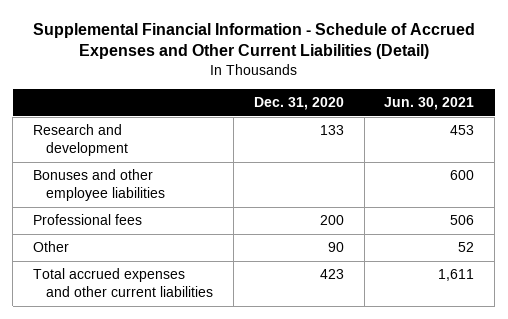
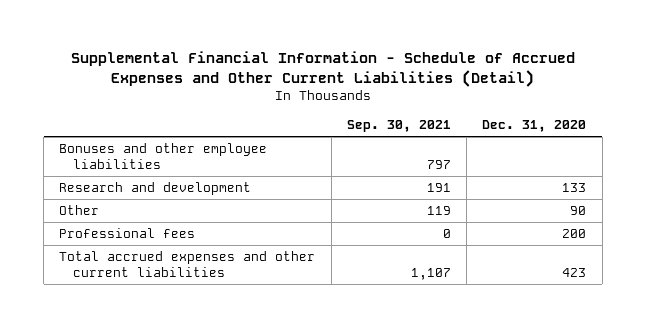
- | Dec. 31, 2020 | Jun. 30, 2021
+ | Sep. 30, 2021 | Dec. 31, 2020
moved down: Research and development | 191 | 133
moved down: Professional fees | 0 | 200

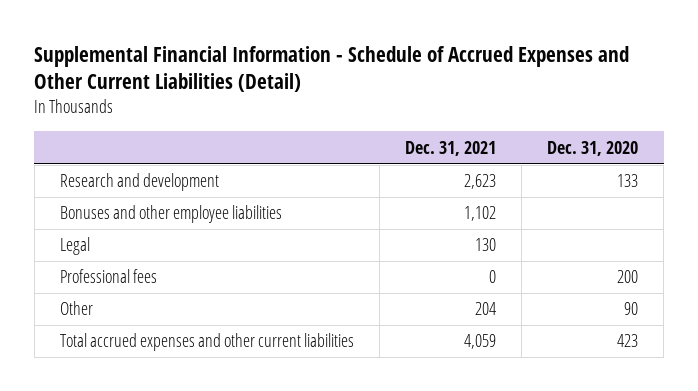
- | Sep. 30, 2021 | Dec. 31, 2020
+ | Dec. 31, 2021 | Dec. 31, 2020
moved down: Bonuses and other employee liabilities | 1,102 |
+ Legal | 130 |
moved down: Other | 204 | 90

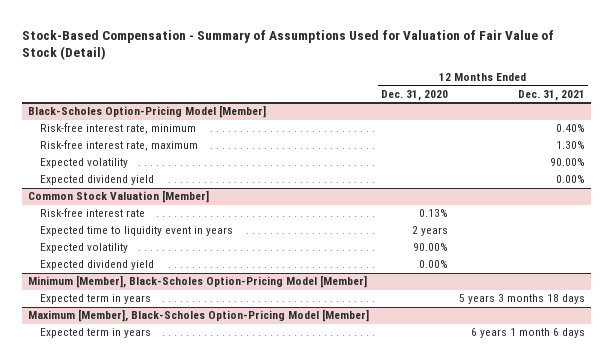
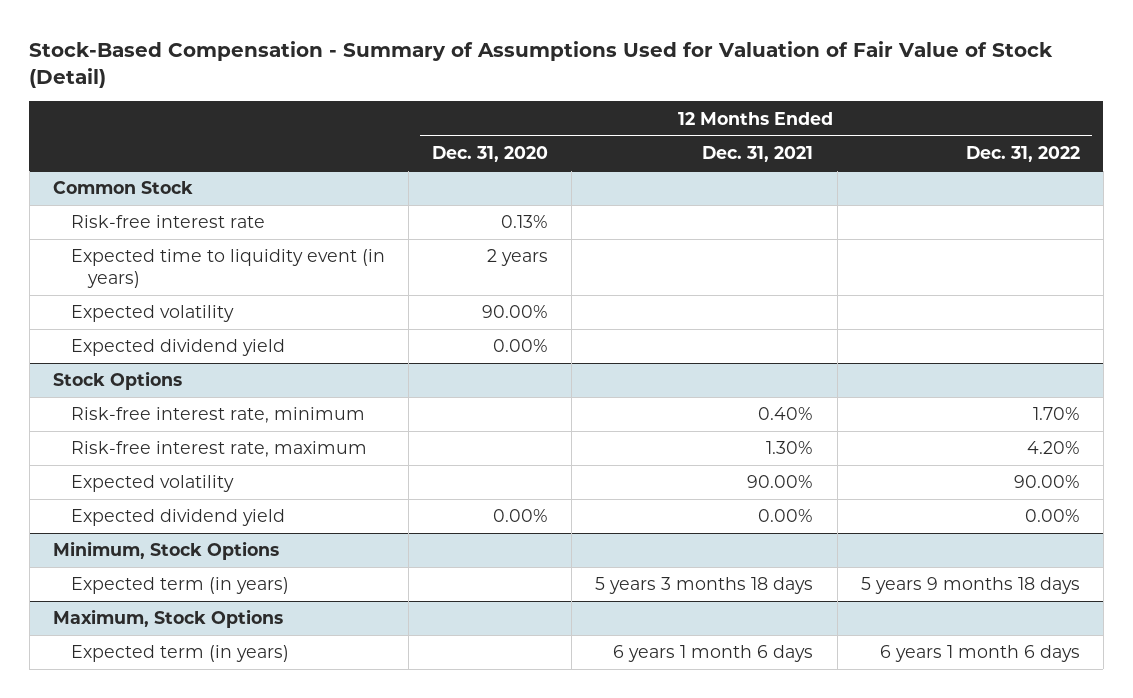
- | 12 Months Ended Dec. 31, 2020 | 12 Months Ended Dec. 31, 2021
+ | 12 Months Ended Dec. 31, 2020 | 12 Months Ended Dec. 31, 2021 | 12 Months Ended Dec. 31, 2022
- Black-Scholes Option-Pricing Model [Member]
- Risk-free interest rate, minimum | | 0.40%
- Risk-free interest rate, maximum | | 1.30%
- Expected volatility | | 90.00%
- Expected dividend yield | | 0.00%
- Common Stock Valuation [Member]
+ Common Stock
- Expected time to liquidity event in years | 2 years |
+ Expected time to liquidity event (in years) | 2 years | |
- Minimum [Member], Black-Scholes Option-Pricing Model [Member]
- Expected term in years | | 5 years 3 months 18 days
- Maximum [Member], Black-Scholes Option-Pricing Model [Member]
- Expected term in years | | 6 years 1 month 6 days
+ Stock Options
+ Risk-free interest rate, minimum | | 0.40% | 1.70%
+ Risk-free interest rate, maximum | | 1.30% | 4.20%
+ Expected volatility | | 90.00% | 90.00%
+ Expected dividend yield | 0.00% | 0.00% | 0.00%
+ Minimum, Stock Options
+ Expected term (in years) | | 5 years 3 months 18 days | 5 years 9 months 18 days
+ Maximum, Stock Options
+ Expected term (in years) | | 6 years 1 month 6 days | 6 years 1 month 6 days

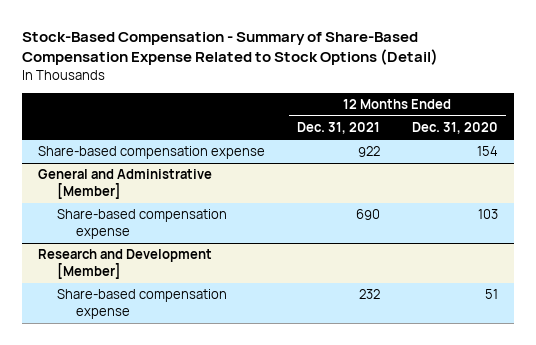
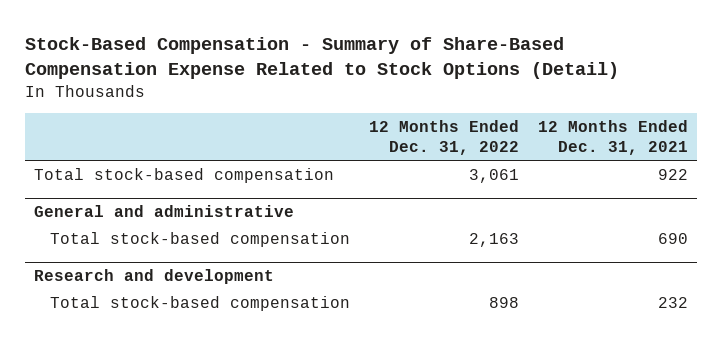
- | 12 Months Ended Dec. 31, 2021 | 12 Months Ended Dec. 31, 2020
+ | 12 Months Ended Dec. 31, 2022 | 12 Months Ended Dec. 31, 2021
- Share-based compensation expense | 922 | 154
- General and Administrative [Member]
- Share-based compensation expense | 690 | 103
- Research and Development [Member]
- Share-based compensation expense | 232 | 51
+ Total stock-based compensation | 3,061 | 922
+ General and administrative
+ Total stock-based compensation | 2,163 | 690
+ Research and development
+ Total stock-based compensation | 898 | 232

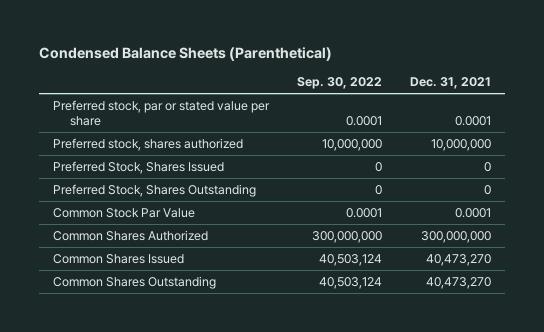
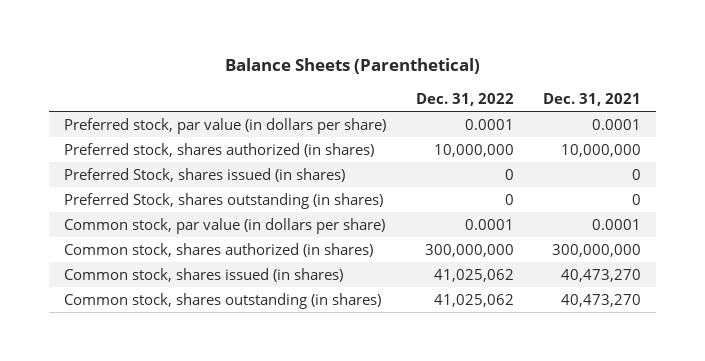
- Condensed Balance Sheets (Parenthetical)
+ Balance Sheets (Parenthetical)
- | Sep. 30, 2022 | Dec. 31, 2021
+ | Dec. 31, 2022 | Dec. 31, 2021
- Preferred stock, par or stated value per share | 0.0001 | 0.0001
- Preferred stock, shares authorized | 10,000,000 | 10,000,000
- Preferred Stock, Shares Issued | 0 | 0
- Preferred Stock, Shares Outstanding | 0 | 0
- Common Stock Par Value | 0.0001 | 0.0001
- Common Shares Authorized | 300,000,000 | 300,000,000
- Common Shares Issued | 40,503,124 | 40,473,270
- Common Shares Outstanding | 40,503,124 | 40,473,270
+ Preferred stock, par value (in dollars per share) | 0.0001 | 0.0001
+ Preferred stock, shares authorized (in shares) | 10,000,000 | 10,000,000
+ Preferred Stock, shares issued (in shares) | 0 | 0
+ Preferred Stock, shares outstanding (in shares) | 0 | 0
+ Common stock, par value (in dollars per share) | 0.0001 | 0.0001
+ Common stock, shares authorized (in shares) | 300,000,000 | 300,000,000
+ Common stock, shares issued (in shares) | 41,025,062 | 40,473,270
+ Common stock, shares outstanding (in shares) | 41,025,062 | 40,473,270

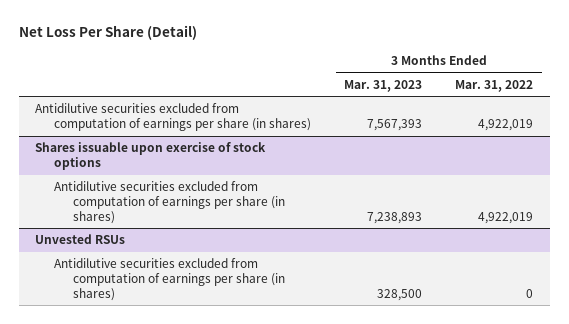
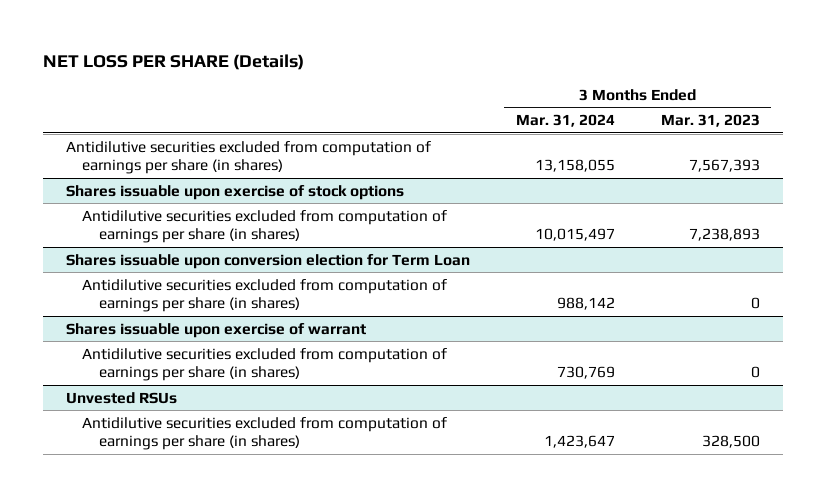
- Net Loss Per Share (Detail)
+ NET LOSS PER SHARE (Details)
- | 3 Months Ended Mar. 31, 2023 | 3 Months Ended Mar. 31, 2022
+ | 3 Months Ended Mar. 31, 2024 | 3 Months Ended Mar. 31, 2023
+ Shares issuable upon conversion election for Term Loan
+ Antidilutive securities excluded from computation of earnings per share (in shares) | 988,142 | 0
+ Shares issuable upon exercise of warrant
+ Antidilutive securities excluded from computation of earnings per share (in shares) | 730,769 | 0

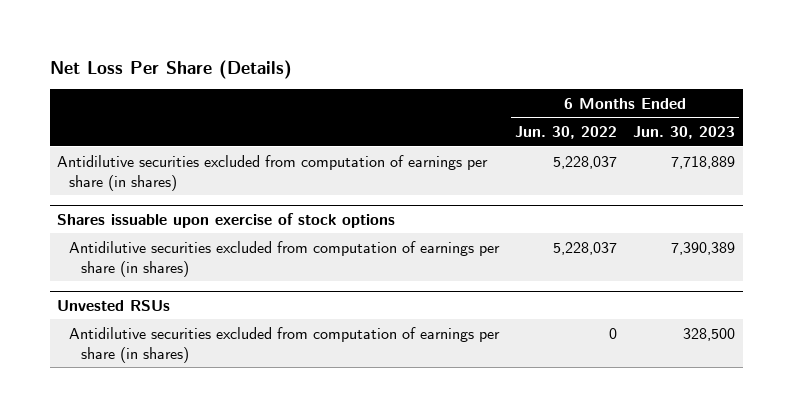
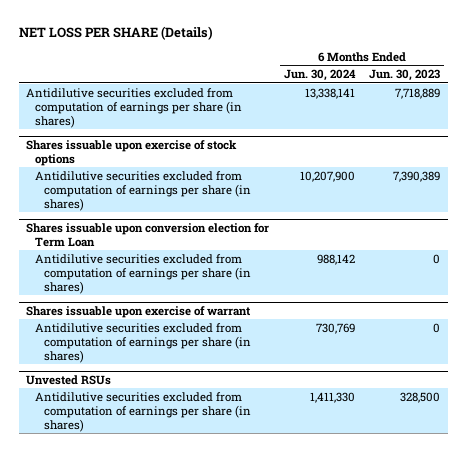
- Net Loss Per Share (Details)
+ NET LOSS PER SHARE (Details)
- | 6 Months Ended Jun. 30, 2022 | 6 Months Ended Jun. 30, 2023
+ | 6 Months Ended Jun. 30, 2024 | 6 Months Ended Jun. 30, 2023
+ Shares issuable upon conversion election for Term Loan
+ Antidilutive securities excluded from computation of earnings per share (in shares) | 988,142 | 0
+ Shares issuable upon exercise of warrant
+ Antidilutive securities excluded from computation of earnings per share (in shares) | 730,769 | 0

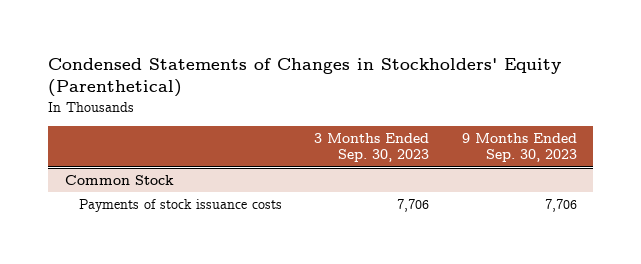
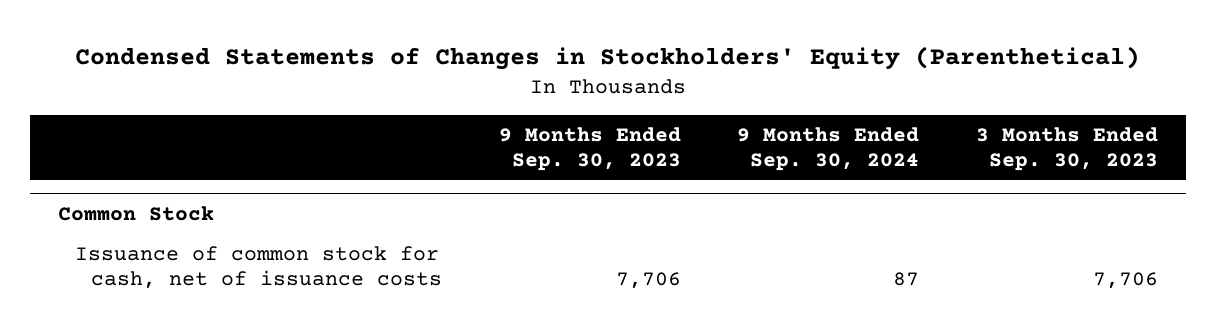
- | 3 Months Ended Sep. 30, 2023 | 9 Months Ended Sep. 30, 2023
+ | 9 Months Ended Sep. 30, 2023 | 9 Months Ended Sep. 30, 2024 | 3 Months Ended Sep. 30, 2023
@ Common Stock
- Payments of stock issuance costs | 7,706 | 7,706
+ Issuance of common stock for cash, net of issuance costs | 7,706 | 87 | 7,706

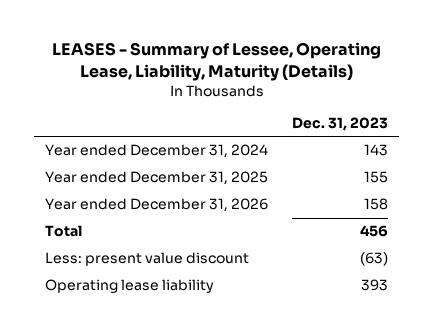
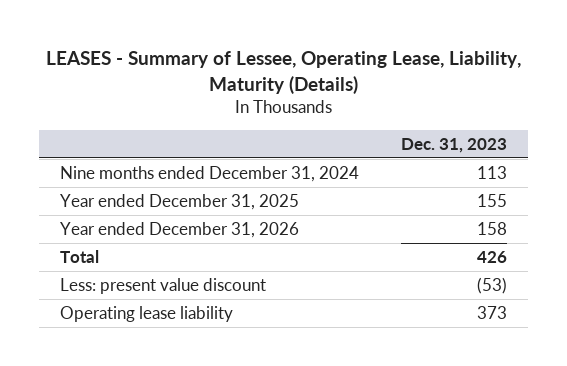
- Year ended December 31, 2024 | 143
+ Nine months ended December 31, 2024 | 113
- Total | 456
- Less: present value discount | (63)
- Operating lease liability | 393
+ Total | 426
+ Less: present value discount | (53)
+ Operating lease liability | 373

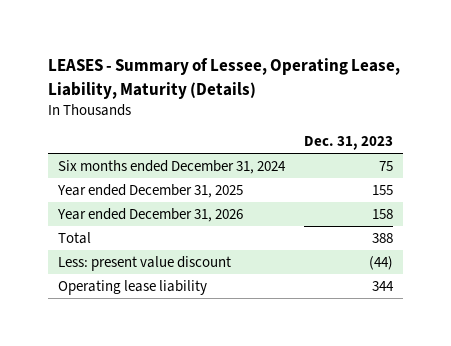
- Nine months ended December 31, 2024 | 113
+ Six months ended December 31, 2024 | 75
- Total | 426
- Less: present value discount | (53)
- Operating lease liability | 373
+ Total | 388
+ Less: present value discount | (44)
+ Operating lease liability | 344

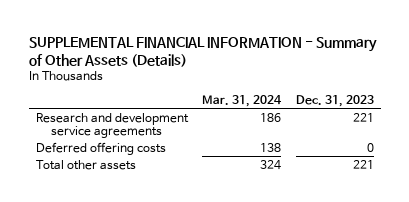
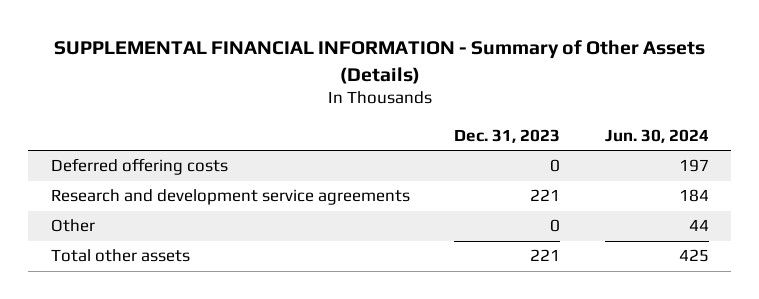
- | Mar. 31, 2024 | Dec. 31, 2023
+ | Dec. 31, 2023 | Jun. 30, 2024
moved down: Research and development service agreements | 221 | 184
+ Other | 0 | 44

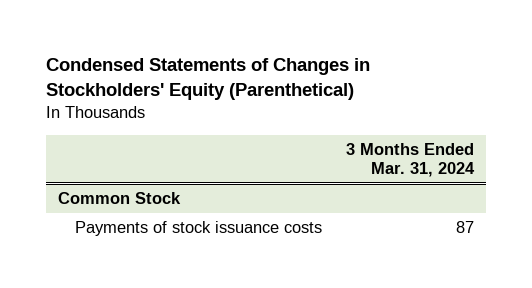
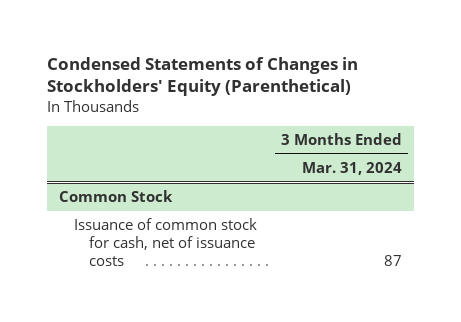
@ Common Stock
- Payments of stock issuance costs | 87
+ Issuance of common stock for cash, net of issuance costs | 87

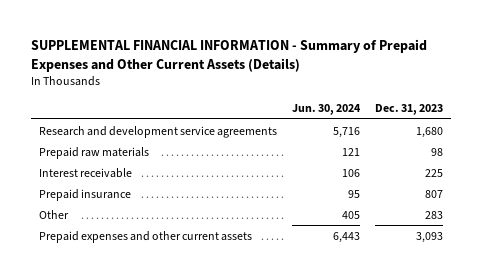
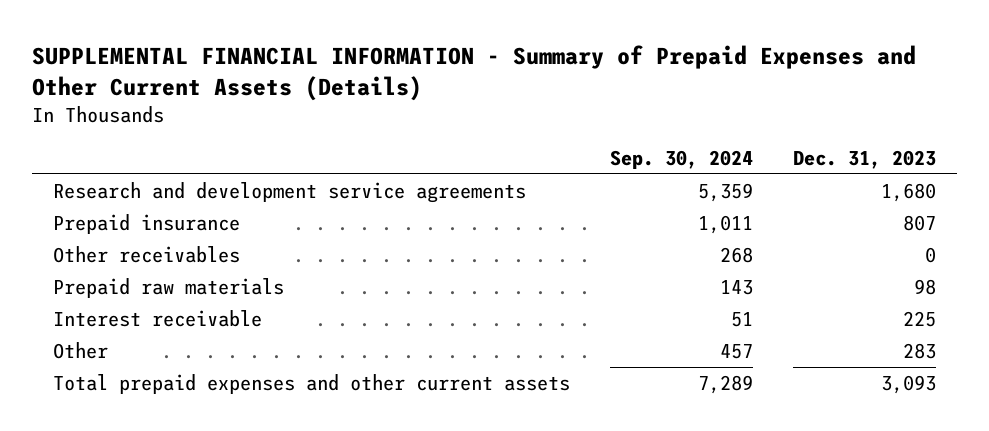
- | Jun. 30, 2024 | Dec. 31, 2023
+ | Sep. 30, 2024 | Dec. 31, 2023
moved up: Prepaid insurance | 1,011 | 807
+ Other receivables | 268 | 0
- Prepaid expenses and other current assets | 6,443 | 3,093
+ Total prepaid expenses and other current assets | 7,289 | 3,093

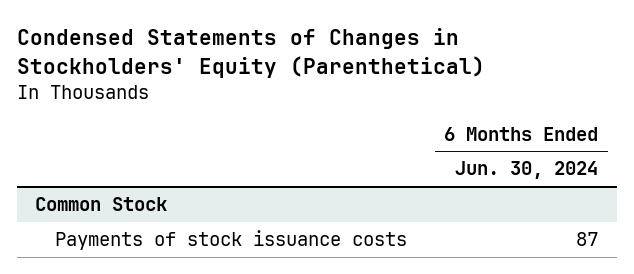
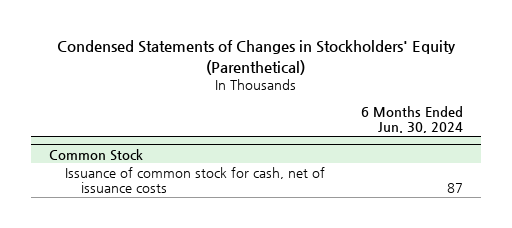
@ Common Stock
- Payments of stock issuance costs | 87
+ Issuance of common stock for cash, net of issuance costs | 87

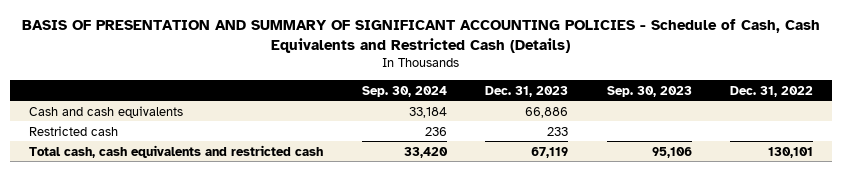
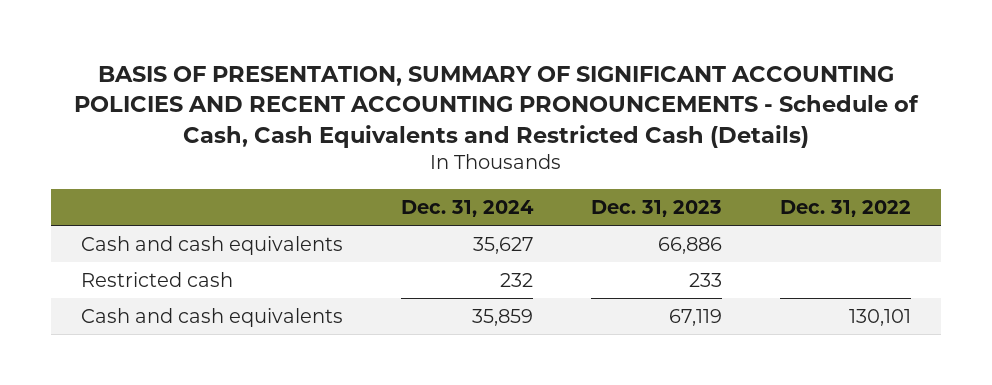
- BASIS OF PRESENTATION AND SUMMARY OF SIGNIFICANT ACCOUNTING POLICIES - Schedule of Cash, Cash Equivalents and Restricted Cash (Details)
+ BASIS OF PRESENTATION, SUMMARY OF SIGNIFICANT ACCOUNTING POLICIES AND RECENT ACCOUNTING PRONOUNCEMENTS - Schedule of Cash, Cash Equivalents and Restricted Cash (Details)
- | Sep. 30, 2024 | Dec. 31, 2023 | Sep. 30, 2023 | Dec. 31, 2022
+ | Dec. 31, 2024 | Dec. 31, 2023 | Dec. 31, 2022
- Total cash, cash equivalents and restricted cash | 33,420 | 67,119 | 95,106 | 130,101
+ Cash and cash equivalents | 35,859 | 67,119 | 130,101

